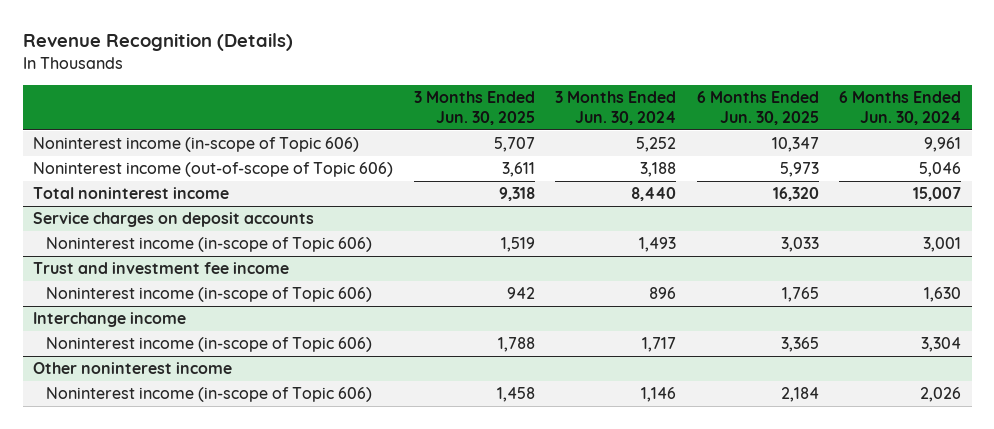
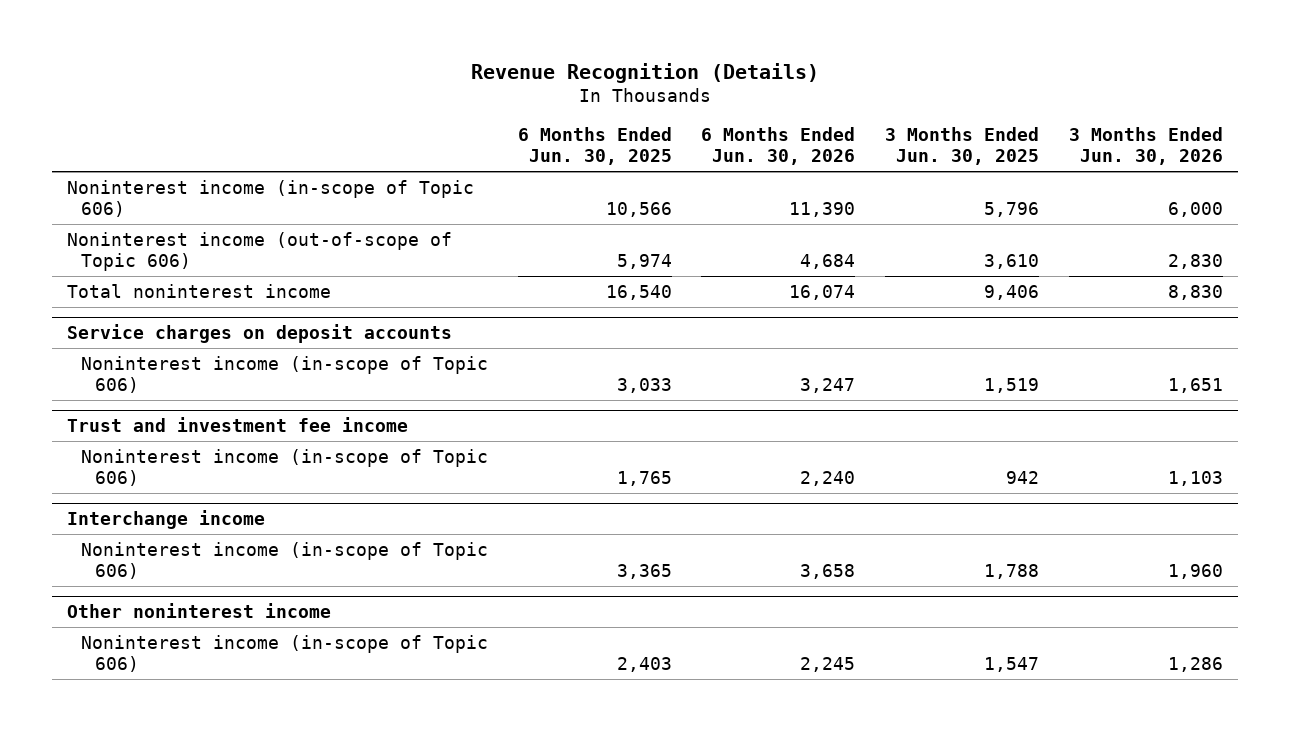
- | 3 Months Ended Jun. 30, 2025 | 3 Months Ended Jun. 30, 2024 | 6 Months Ended Jun. 30, 2025 | 6 Months Ended Jun. 30, 2024
+ | 6 Months Ended Jun. 30, 2025 | 6 Months Ended Jun. 30, 2026 | 3 Months Ended Jun. 30, 2025 | 3 Months Ended Jun. 30, 2026
- Noninterest income (in-scope of Topic 606) | 5,707 | 5,252 | 10,347 | 9,961
- Noninterest income (out-of-scope of Topic 606) | 3,611 | 3,188 | 5,973 | 5,046
- Total noninterest income | 9,318 | 8,440 | 16,320 | 15,007
+ Noninterest income (in-scope of Topic 606) | 10,566 | 11,390 | 5,796 | 6,000
+ Noninterest income (out-of-scope of Topic 606) | 5,974 | 4,684 | 3,610 | 2,830
+ Total noninterest income | 16,540 | 16,074 | 9,406 | 8,830
@ Other noninterest income
- Noninterest income (in-scope of Topic 606) | 1,458 | 1,146 | 2,184 | 2,026
+ Noninterest income (in-scope of Topic 606) | 2,403 | 2,245 | 1,547 | 1,286

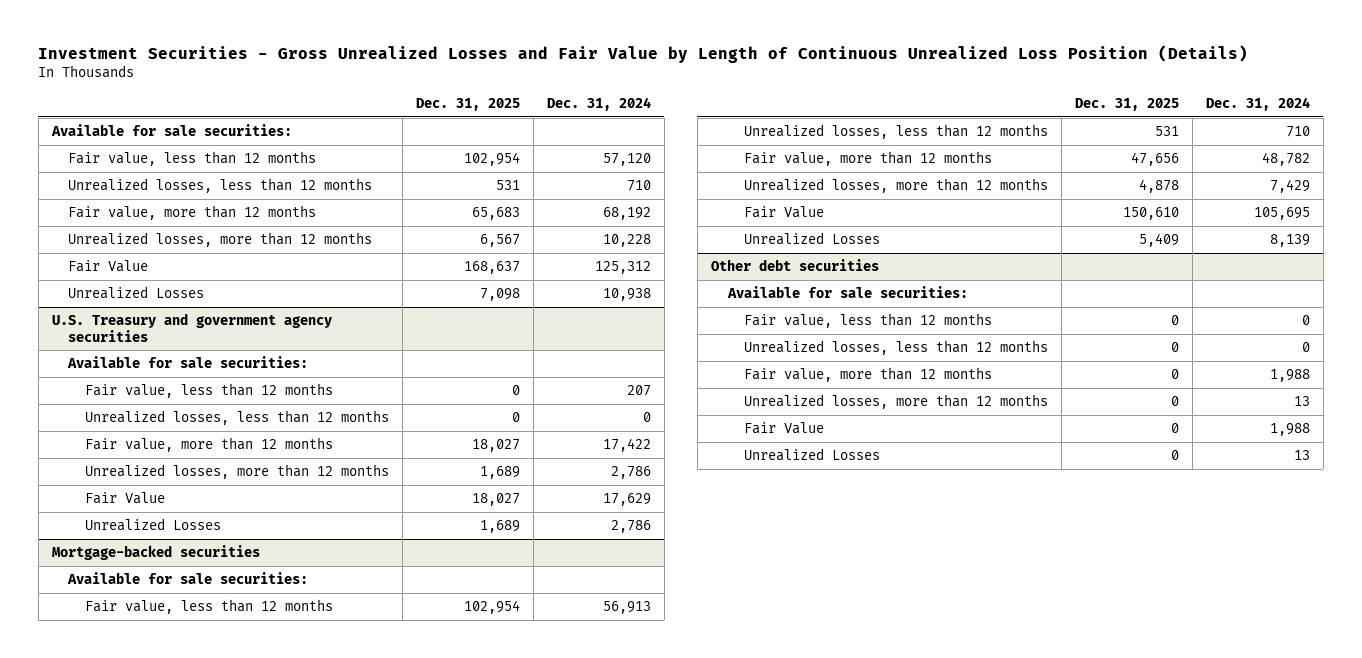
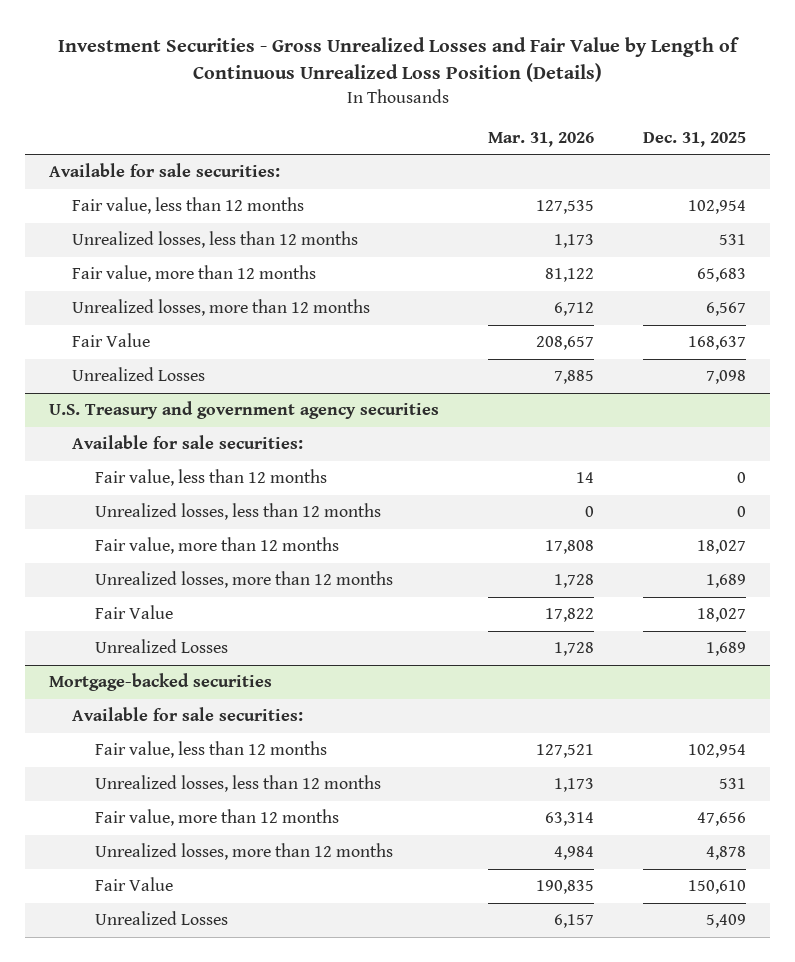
- | Dec. 31, 2025 | Dec. 31, 2024
+ | Mar. 31, 2026 | Dec. 31, 2025
- Other debt securities
- Available for sale securities:
- Fair value, less than 12 months | 0 | 0
- Unrealized losses, less than 12 months | 0 | 0
- Fair value, more than 12 months | 0 | 1,988
- Unrealized losses, more than 12 months | 0 | 13
- Fair Value | 0 | 1,988
- Unrealized Losses | 0 | 13

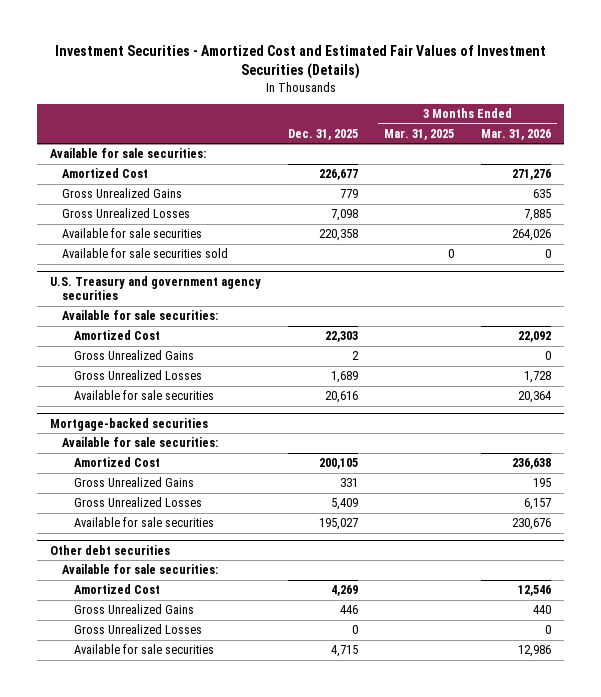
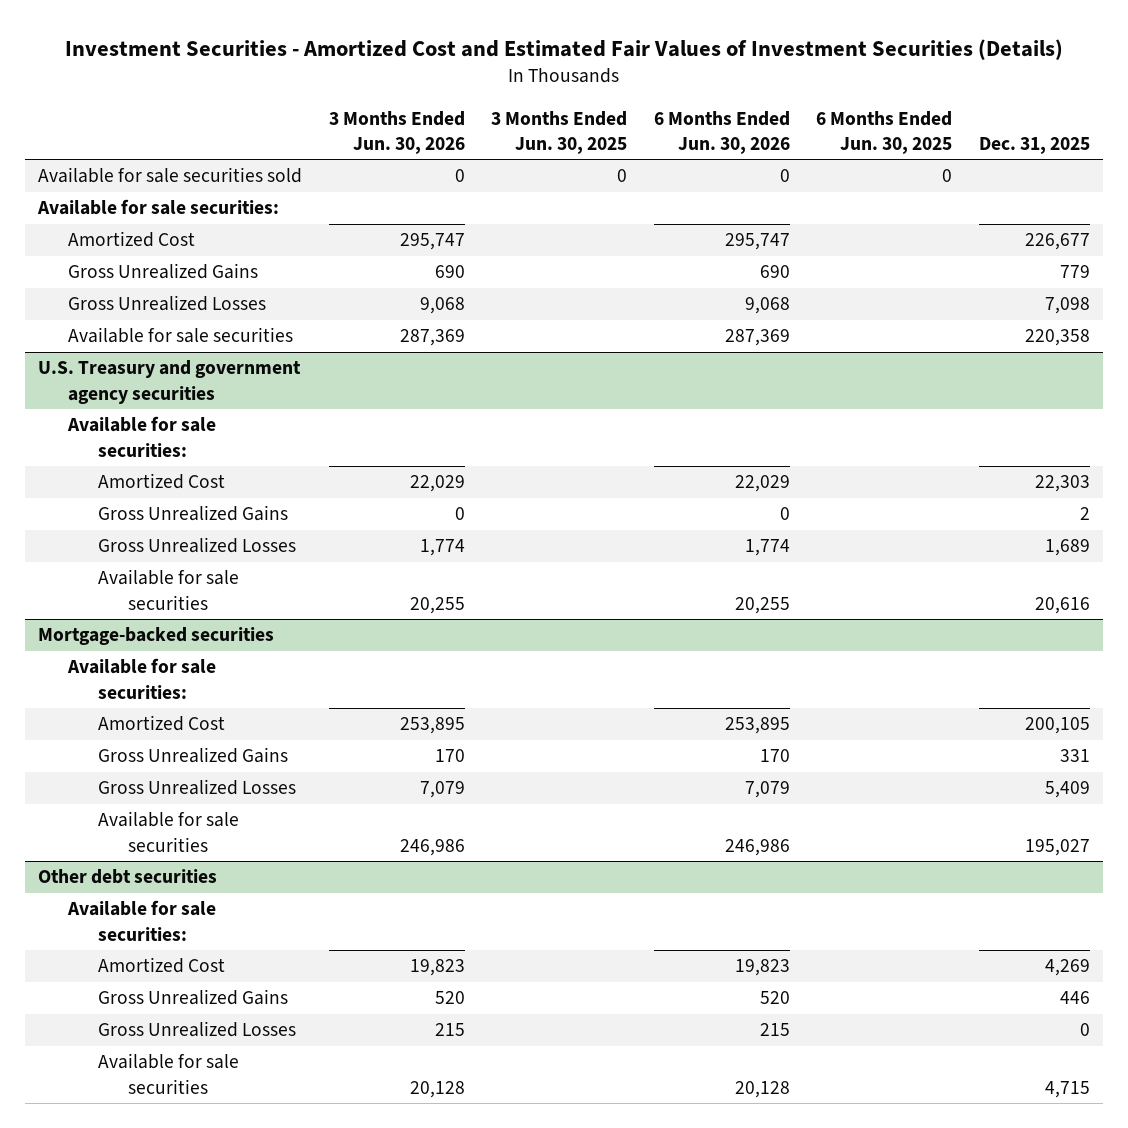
- | Dec. 31, 2025 | 3 Months Ended Mar. 31, 2025 | 3 Months Ended Mar. 31, 2026
+ | 3 Months Ended Jun. 30, 2026 | 3 Months Ended Jun. 30, 2025 | 6 Months Ended Jun. 30, 2026 | 6 Months Ended Jun. 30, 2025 | Dec. 31, 2025
moved up: Available for sale securities sold | 0 | 0 | 0 | 0 |

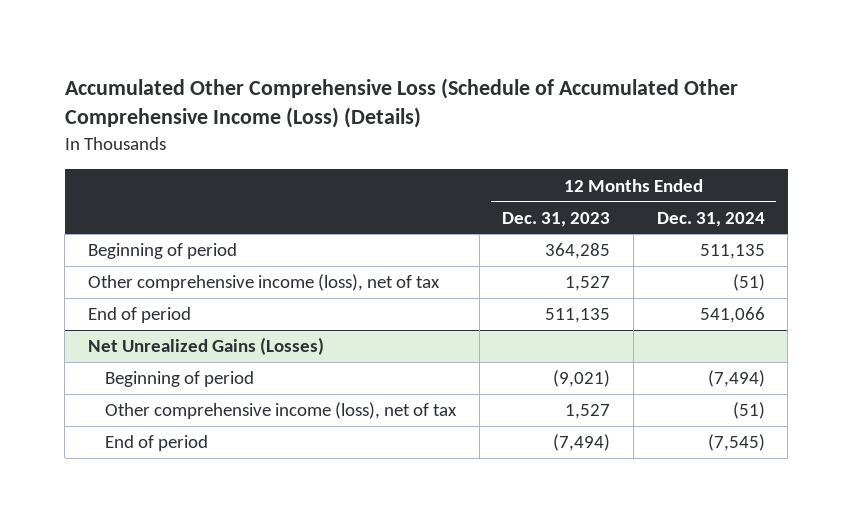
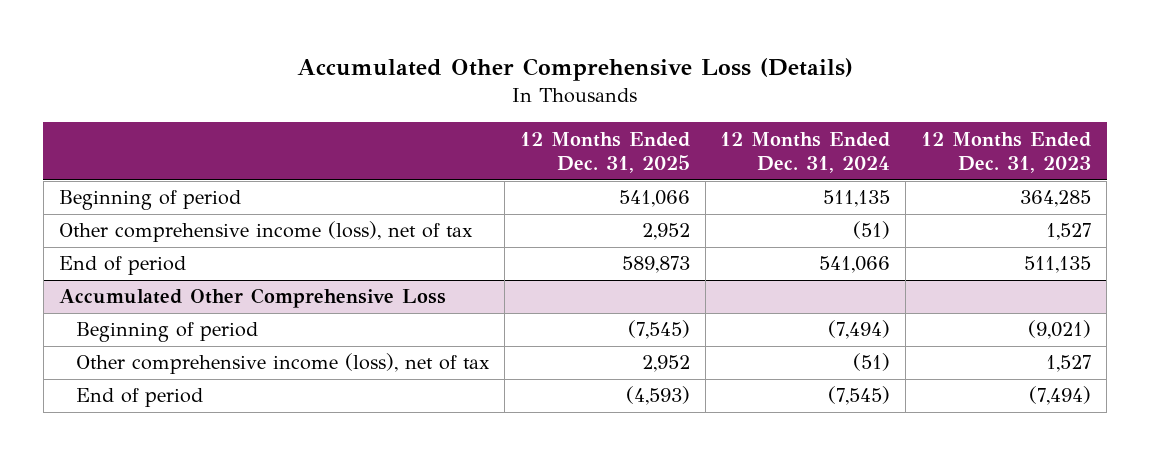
- Accumulated Other Comprehensive Loss (Schedule of Accumulated Other Comprehensive Income (Loss) (Details)
+ Accumulated Other Comprehensive Loss (Details)
- | 12 Months Ended Dec. 31, 2023 | 12 Months Ended Dec. 31, 2024
+ | 12 Months Ended Dec. 31, 2025 | 12 Months Ended Dec. 31, 2024 | 12 Months Ended Dec. 31, 2023
- Net Unrealized Gains (Losses)
+ Accumulated Other Comprehensive Loss

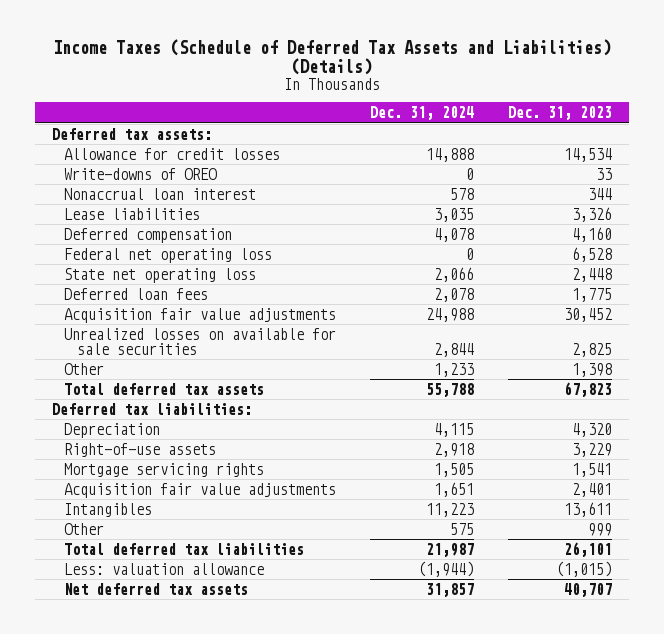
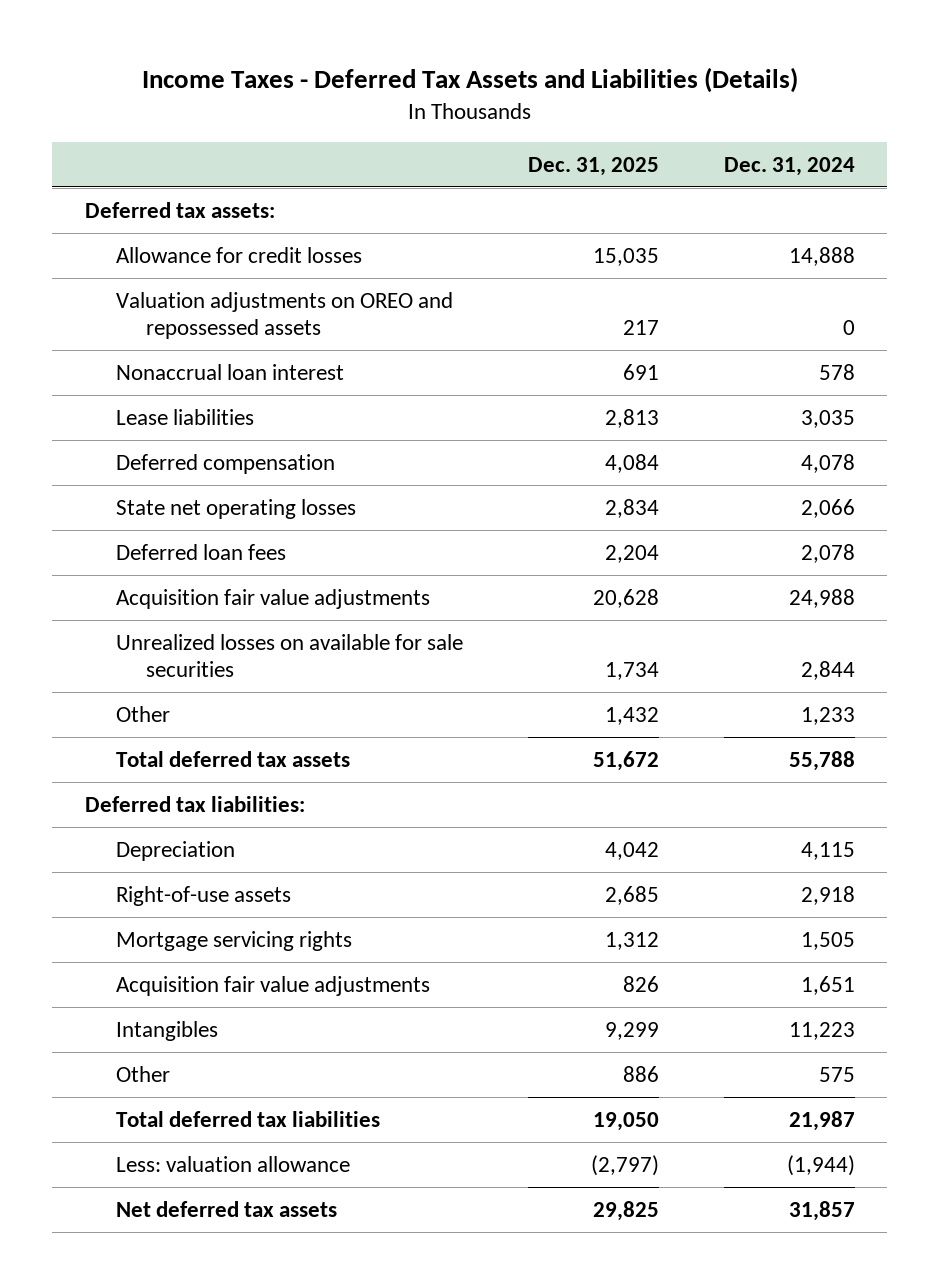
- Income Taxes (Schedule of Deferred Tax Assets and Liabilities) (Details)
+ Income Taxes - Deferred Tax Assets and Liabilities (Details)
- | Dec. 31, 2024 | Dec. 31, 2023
+ | Dec. 31, 2025 | Dec. 31, 2024
- Write-downs of OREO | 0 | 33
+ Valuation adjustments on OREO and repossessed assets | 217 | 0
- Federal net operating loss | 0 | 6,528
- State net operating loss | 2,066 | 2,448
+ State net operating losses | 2,834 | 2,066

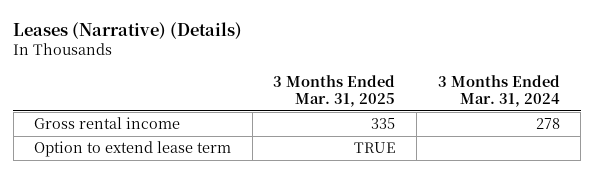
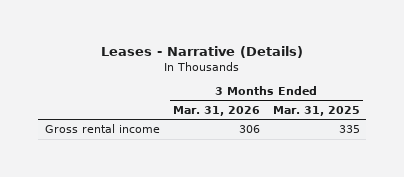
- Leases (Narrative) (Details)
+ Leases - Narrative (Details)
- | 3 Months Ended Mar. 31, 2025 | 3 Months Ended Mar. 31, 2024
+ | 3 Months Ended Mar. 31, 2026 | 3 Months Ended Mar. 31, 2025
- Option to extend lease term | TRUE |

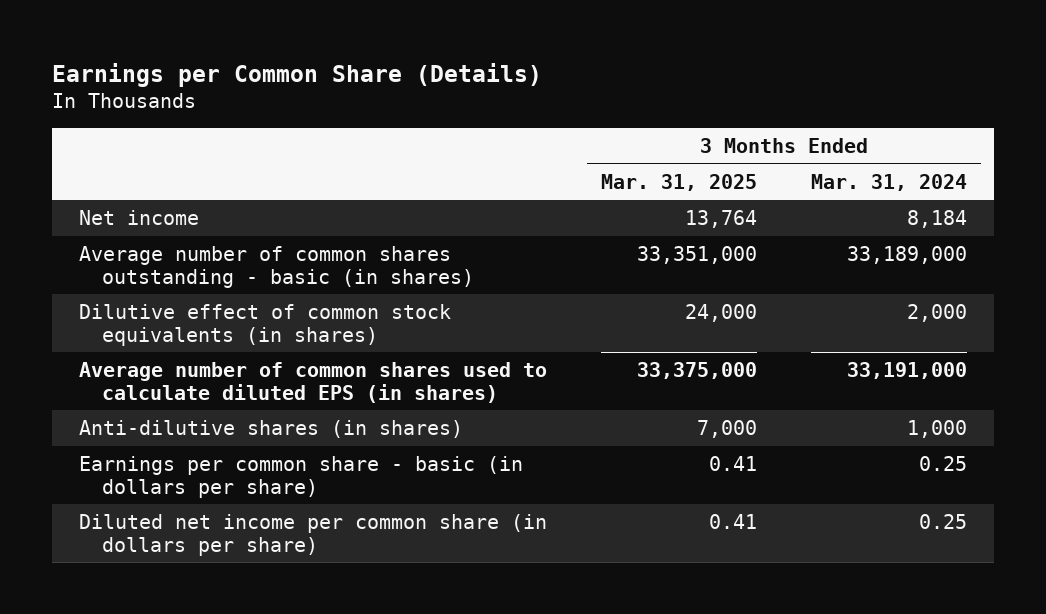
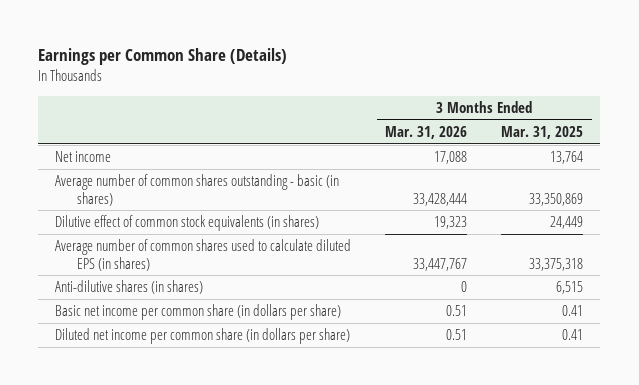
- | 3 Months Ended Mar. 31, 2025 | 3 Months Ended Mar. 31, 2024
+ | 3 Months Ended Mar. 31, 2026 | 3 Months Ended Mar. 31, 2025
- Average number of common shares outstanding - basic (in shares) | 33,351,000 | 33,189,000
- Dilutive effect of common stock equivalents (in shares) | 24,000 | 2,000
- Average number of common shares used to calculate diluted EPS (in shares) | 33,375,000 | 33,191,000
- Anti-dilutive shares (in shares) | 7,000 | 1,000
- Earnings per common share - basic (in dollars per share) | 0.41 | 0.25
+ Average number of common shares outstanding - basic (in shares) | 33,428,444 | 33,350,869
+ Dilutive effect of common stock equivalents (in shares) | 19,323 | 24,449
+ Average number of common shares used to calculate diluted EPS (in shares) | 33,447,767 | 33,375,318
+ Anti-dilutive shares (in shares) | 0 | 6,515
+ Basic net income per common share (in dollars per share) | 0.51 | 0.41

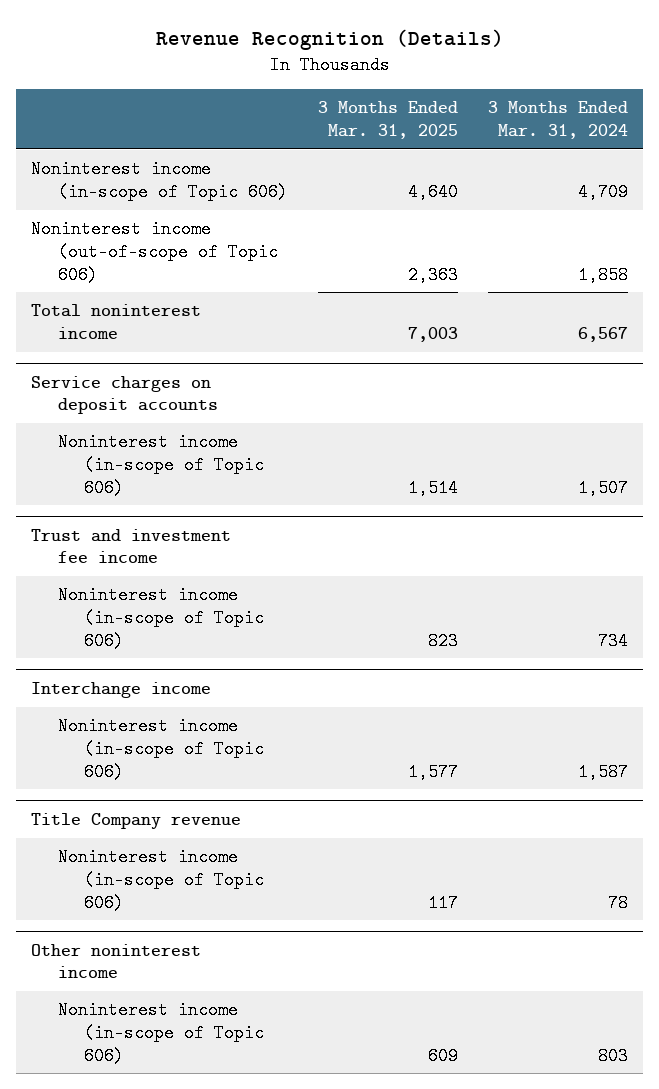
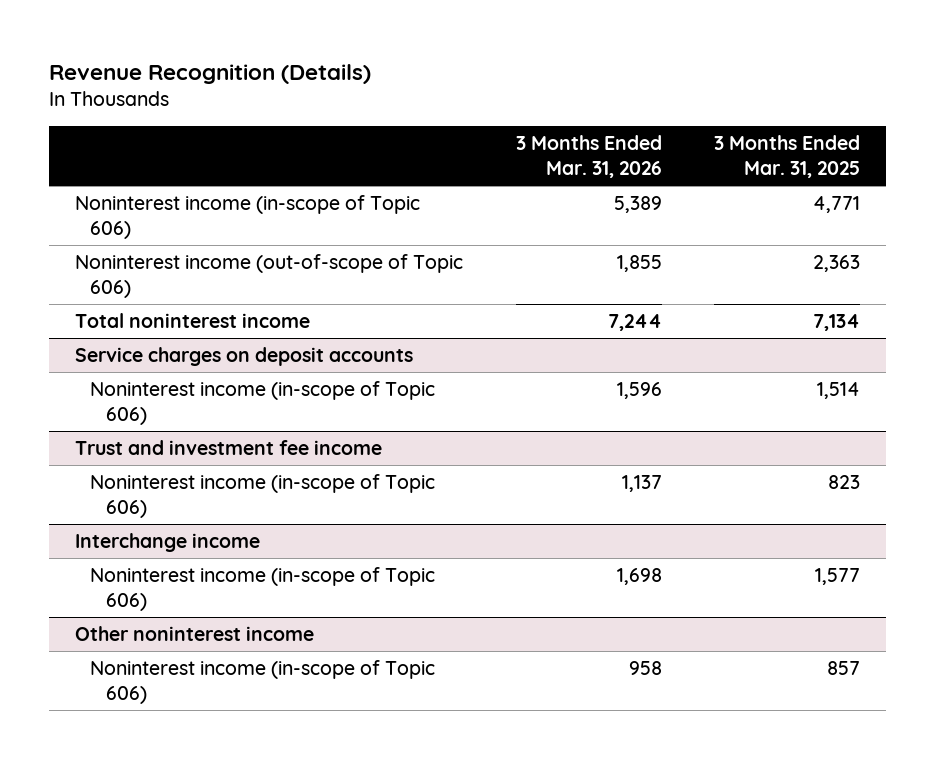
- | 3 Months Ended Mar. 31, 2025 | 3 Months Ended Mar. 31, 2024
+ | 3 Months Ended Mar. 31, 2026 | 3 Months Ended Mar. 31, 2025
- Noninterest income (in-scope of Topic 606) | 4,640 | 4,709
+ Noninterest income (in-scope of Topic 606) | 5,389 | 4,771
- Total noninterest income | 7,003 | 6,567
+ Total noninterest income | 7,244 | 7,134
- Title Company revenue
- Noninterest income (in-scope of Topic 606) | 117 | 78
@ Other noninterest income
- Noninterest income (in-scope of Topic 606) | 609 | 803
+ Noninterest income (in-scope of Topic 606) | 958 | 857

